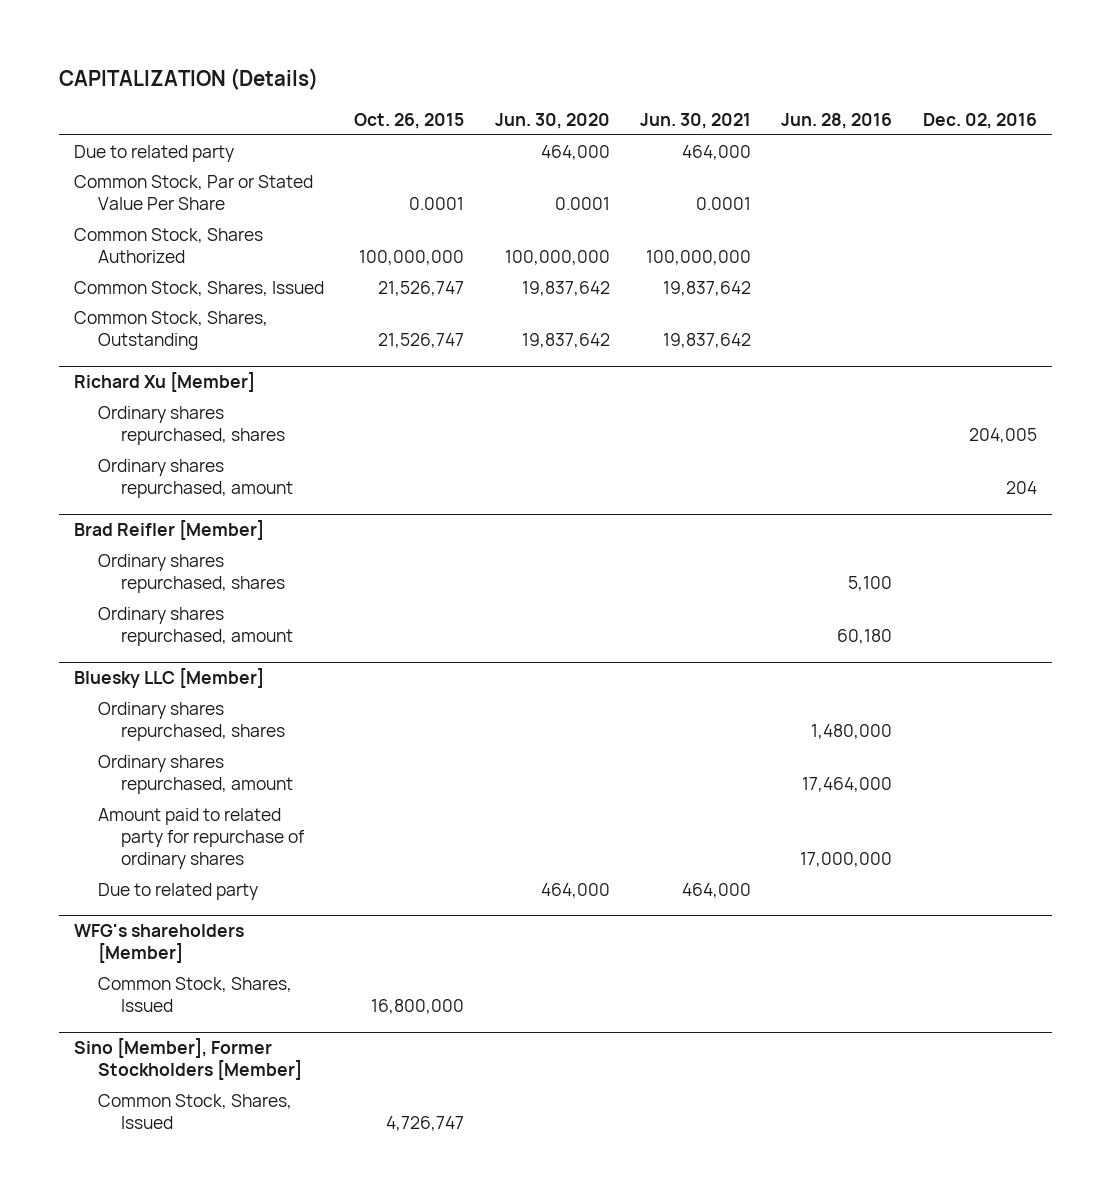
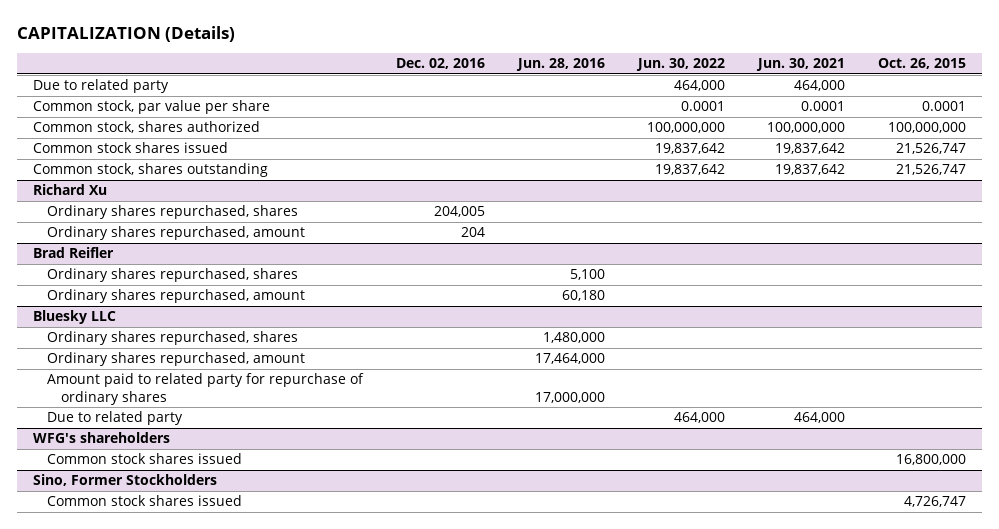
- | Oct. 26, 2015 | Jun. 30, 2020 | Jun. 30, 2021 | Jun. 28, 2016 | Dec. 02, 2016
+ | Dec. 02, 2016 | Jun. 28, 2016 | Jun. 30, 2022 | Jun. 30, 2021 | Oct. 26, 2015
- Common Stock, Par or Stated Value Per Share | 0.0001 | 0.0001 | 0.0001 | |
- Common Stock, Shares Authorized | 100,000,000 | 100,000,000 | 100,000,000 | |
- Common Stock, Shares, Issued | 21,526,747 | 19,837,642 | 19,837,642 | |
- Common Stock, Shares, Outstanding | 21,526,747 | 19,837,642 | 19,837,642 | |
- Richard Xu [Member]
+ Common stock, par value per share | | | 0.0001 | 0.0001 | 0.0001
+ Common stock, shares authorized | | | 100,000,000 | 100,000,000 | 100,000,000
+ Common stock shares issued | | | 19,837,642 | 19,837,642 | 21,526,747
+ Common stock, shares outstanding | | | 19,837,642 | 19,837,642 | 21,526,747
+ Richard Xu
- Brad Reifler [Member]
+ Brad Reifler
- Bluesky LLC [Member]
+ Bluesky LLC
- WFG's shareholders [Member]
- Common Stock, Shares, Issued | 16,800,000 | | | |
- Sino [Member], Former Stockholders [Member]
- Common Stock, Shares, Issued | 4,726,747 | | | |
+ WFG's shareholders
+ Common stock shares issued | | | | | 16,800,000
+ Sino, Former Stockholders
+ Common stock shares issued | | | | | 4,726,747

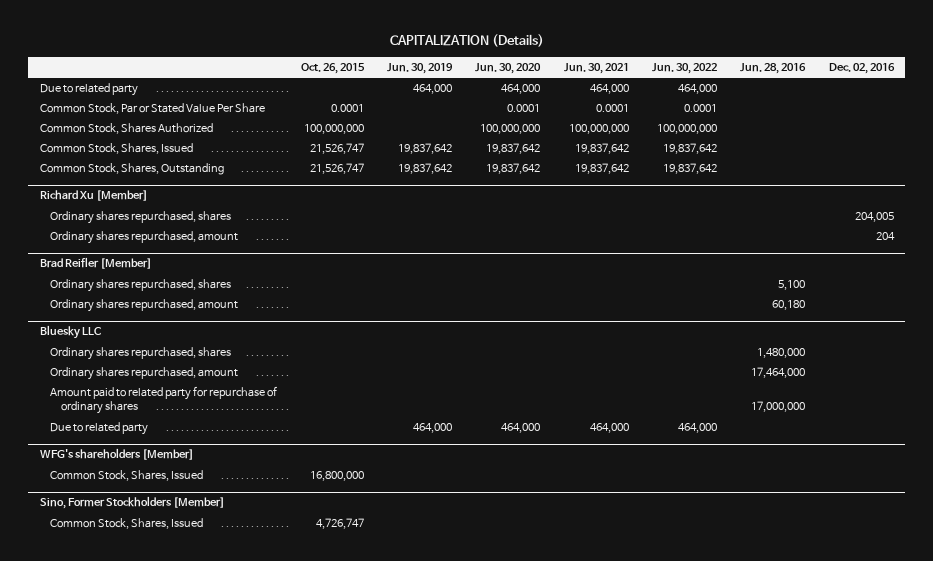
- | Dec. 02, 2016 | Jun. 28, 2016 | Jun. 30, 2022 | Jun. 30, 2021 | Oct. 26, 2015
+ | Oct. 26, 2015 | Jun. 30, 2019 | Jun. 30, 2020 | Jun. 30, 2021 | Jun. 30, 2022 | Jun. 28, 2016 | Dec. 02, 2016
- Common stock, par value per share | | | 0.0001 | 0.0001 | 0.0001
- Common stock, shares authorized | | | 100,000,000 | 100,000,000 | 100,000,000
- Common stock shares issued | | | 19,837,642 | 19,837,642 | 21,526,747
- Common stock, shares outstanding | | | 19,837,642 | 19,837,642 | 21,526,747
- Richard Xu
+ Common Stock, Par or Stated Value Per Share | 0.0001 | | 0.0001 | 0.0001 | 0.0001 | |
+ Common Stock, Shares Authorized | 100,000,000 | | 100,000,000 | 100,000,000 | 100,000,000 | |
+ Common Stock, Shares, Issued | 21,526,747 | 19,837,642 | 19,837,642 | 19,837,642 | 19,837,642 | |
+ Common Stock, Shares, Outstanding | 21,526,747 | 19,837,642 | 19,837,642 | 19,837,642 | 19,837,642 | |
+ Richard Xu [Member]
- Brad Reifler
+ Brad Reifler [Member]
- WFG's shareholders
- Common stock shares issued | | | | | 16,800,000
- Sino, Former Stockholders
- Common stock shares issued | | | | | 4,726,747
+ WFG's shareholders [Member]
+ Common Stock, Shares, Issued | 16,800,000 | | | | | |
+ Sino, Former Stockholders [Member]
+ Common Stock, Shares, Issued | 4,726,747 | | | | | |

